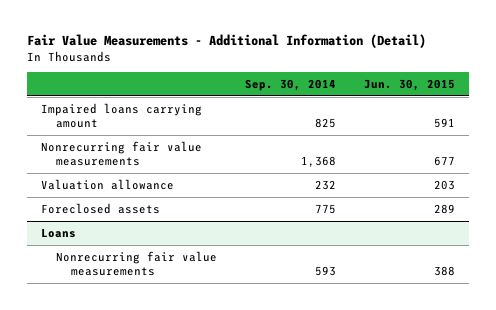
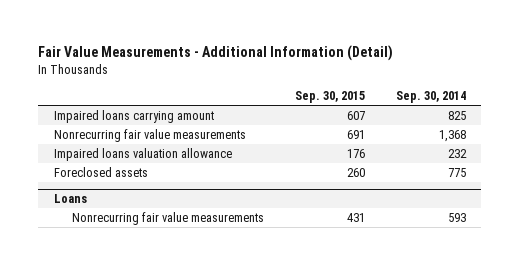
- | Sep. 30, 2014 | Jun. 30, 2015
+ | Sep. 30, 2015 | Sep. 30, 2014
- Valuation allowance | 232 | 203
+ Impaired loans valuation allowance | 176 | 232

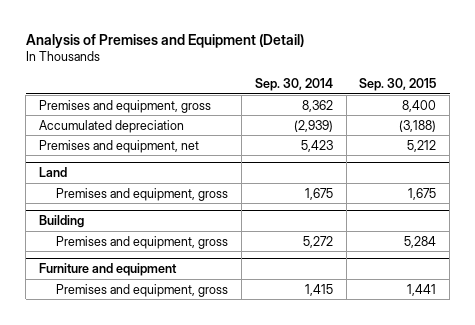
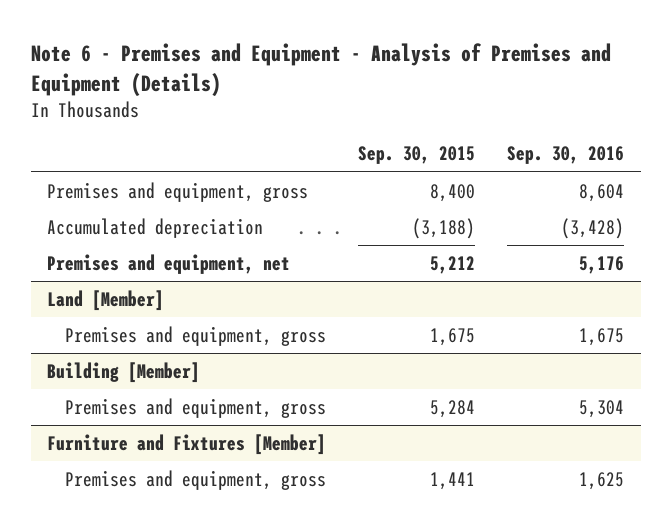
- Analysis of Premises and Equipment (Detail)
+ Note 6 - Premises and Equipment - Analysis of Premises and Equipment (Details)
- | Sep. 30, 2014 | Sep. 30, 2015
+ | Sep. 30, 2015 | Sep. 30, 2016
- Land
+ Land [Member]
- Building
+ Building [Member]
- Furniture and equipment
+ Furniture and Fixtures [Member]

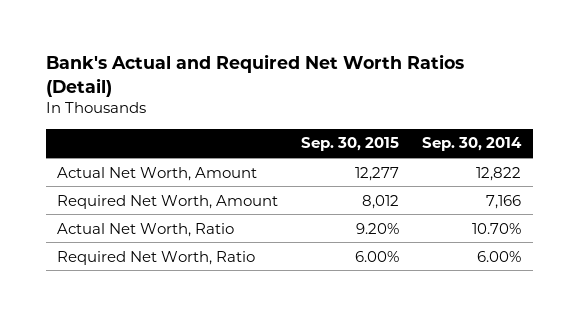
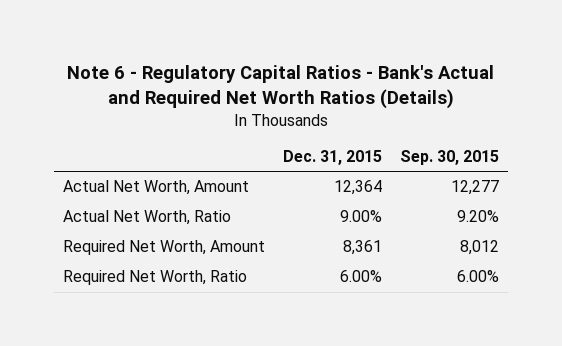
- Bank's Actual and Required Net Worth Ratios (Detail)
+ Note 6 - Regulatory Capital Ratios - Bank's Actual and Required Net Worth Ratios (Details)
- | Sep. 30, 2015 | Sep. 30, 2014
+ | Dec. 31, 2015 | Sep. 30, 2015
moved down: Required Net Worth, Amount | 8,361 | 8,012

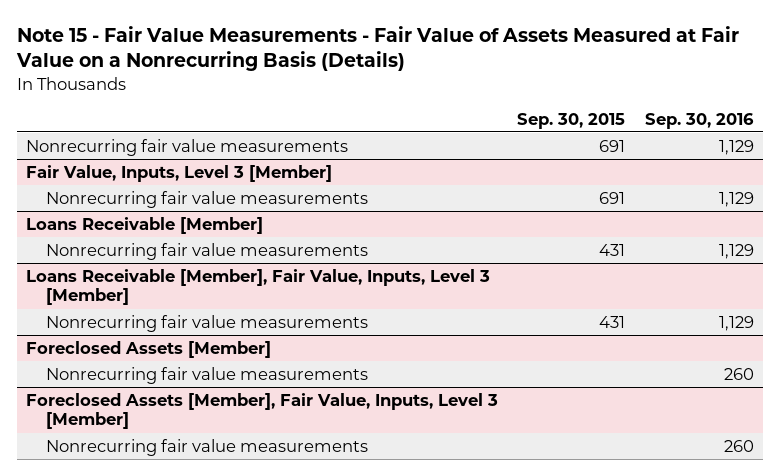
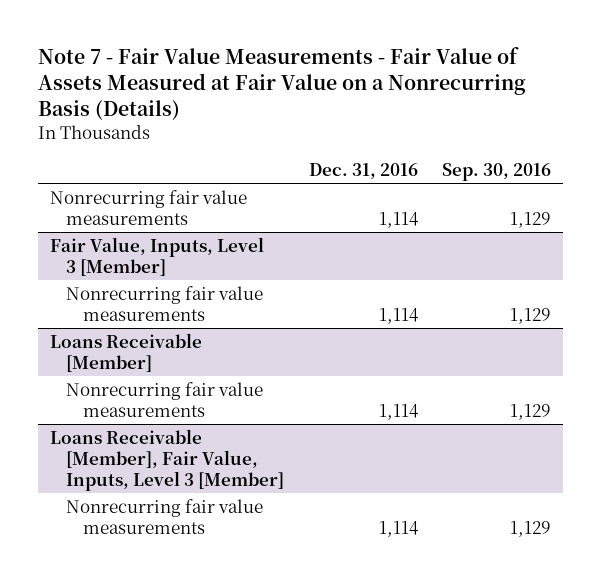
- Note 15 - Fair Value Measurements - Fair Value of Assets Measured at Fair Value on a Nonrecurring Basis (Details)
+ Note 7 - Fair Value Measurements - Fair Value of Assets Measured at Fair Value on a Nonrecurring Basis (Details)
- | Sep. 30, 2015 | Sep. 30, 2016
+ | Dec. 31, 2016 | Sep. 30, 2016
- Foreclosed Assets [Member]
- Nonrecurring fair value measurements | | 260
- Foreclosed Assets [Member], Fair Value, Inputs, Level 3 [Member]
- Nonrecurring fair value measurements | | 260

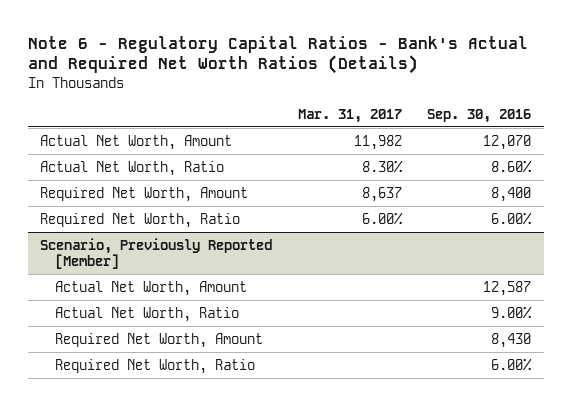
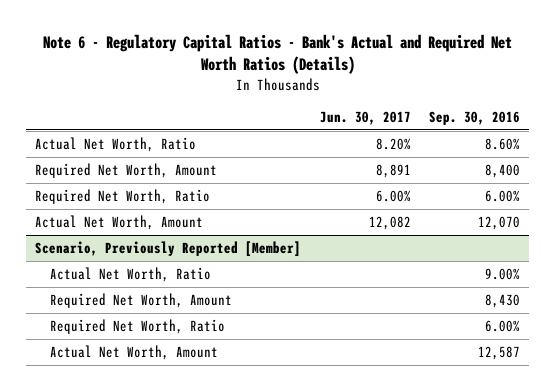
- | Mar. 31, 2017 | Sep. 30, 2016
+ | Jun. 30, 2017 | Sep. 30, 2016
moved down: Actual Net Worth, Amount | 12,082 | 12,070
@ Scenario, Previously Reported [Member]
moved down: Actual Net Worth, Amount | | 12,587

